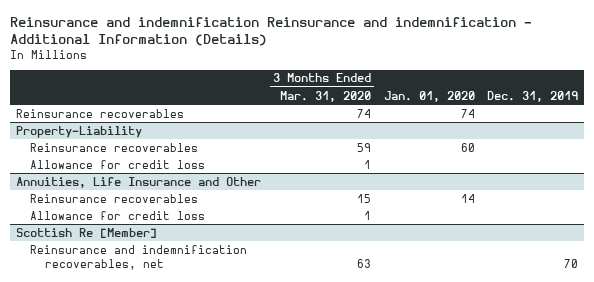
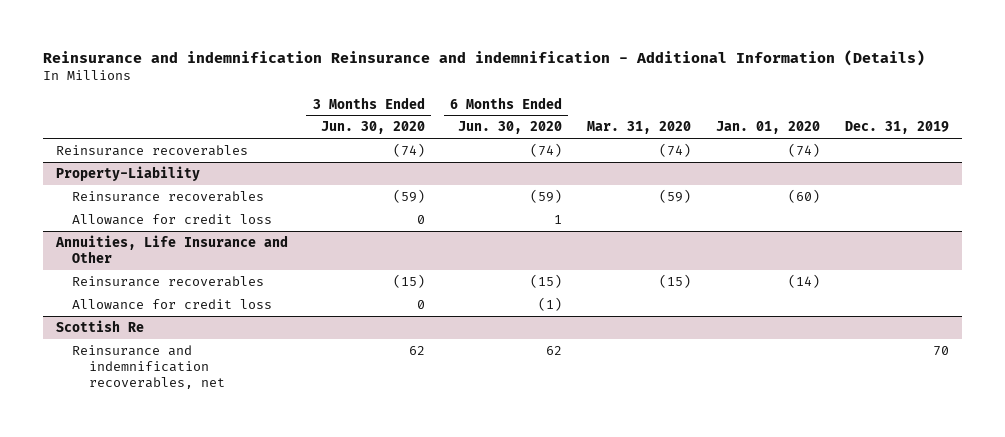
- | 3 Months Ended Mar. 31, 2020 | Jan. 01, 2020 | Dec. 31, 2019
+ | 3 Months Ended Jun. 30, 2020 | 6 Months Ended Jun. 30, 2020 | Mar. 31, 2020 | Jan. 01, 2020 | Dec. 31, 2019
- Reinsurance recoverables | 74 | 74 |
+ Reinsurance recoverables | (74) | (74) | (74) | (74) |
@ Property-Liability
- Reinsurance recoverables | 59 | 60 |
+ Reinsurance recoverables | (59) | (59) | (59) | (60) |
@ Annuities, Life Insurance and Other
- Reinsurance recoverables | 15 | 14 |
+ Reinsurance recoverables | (15) | (15) | (15) | (14) |
- Scottish Re [Member]
+ Scottish Re

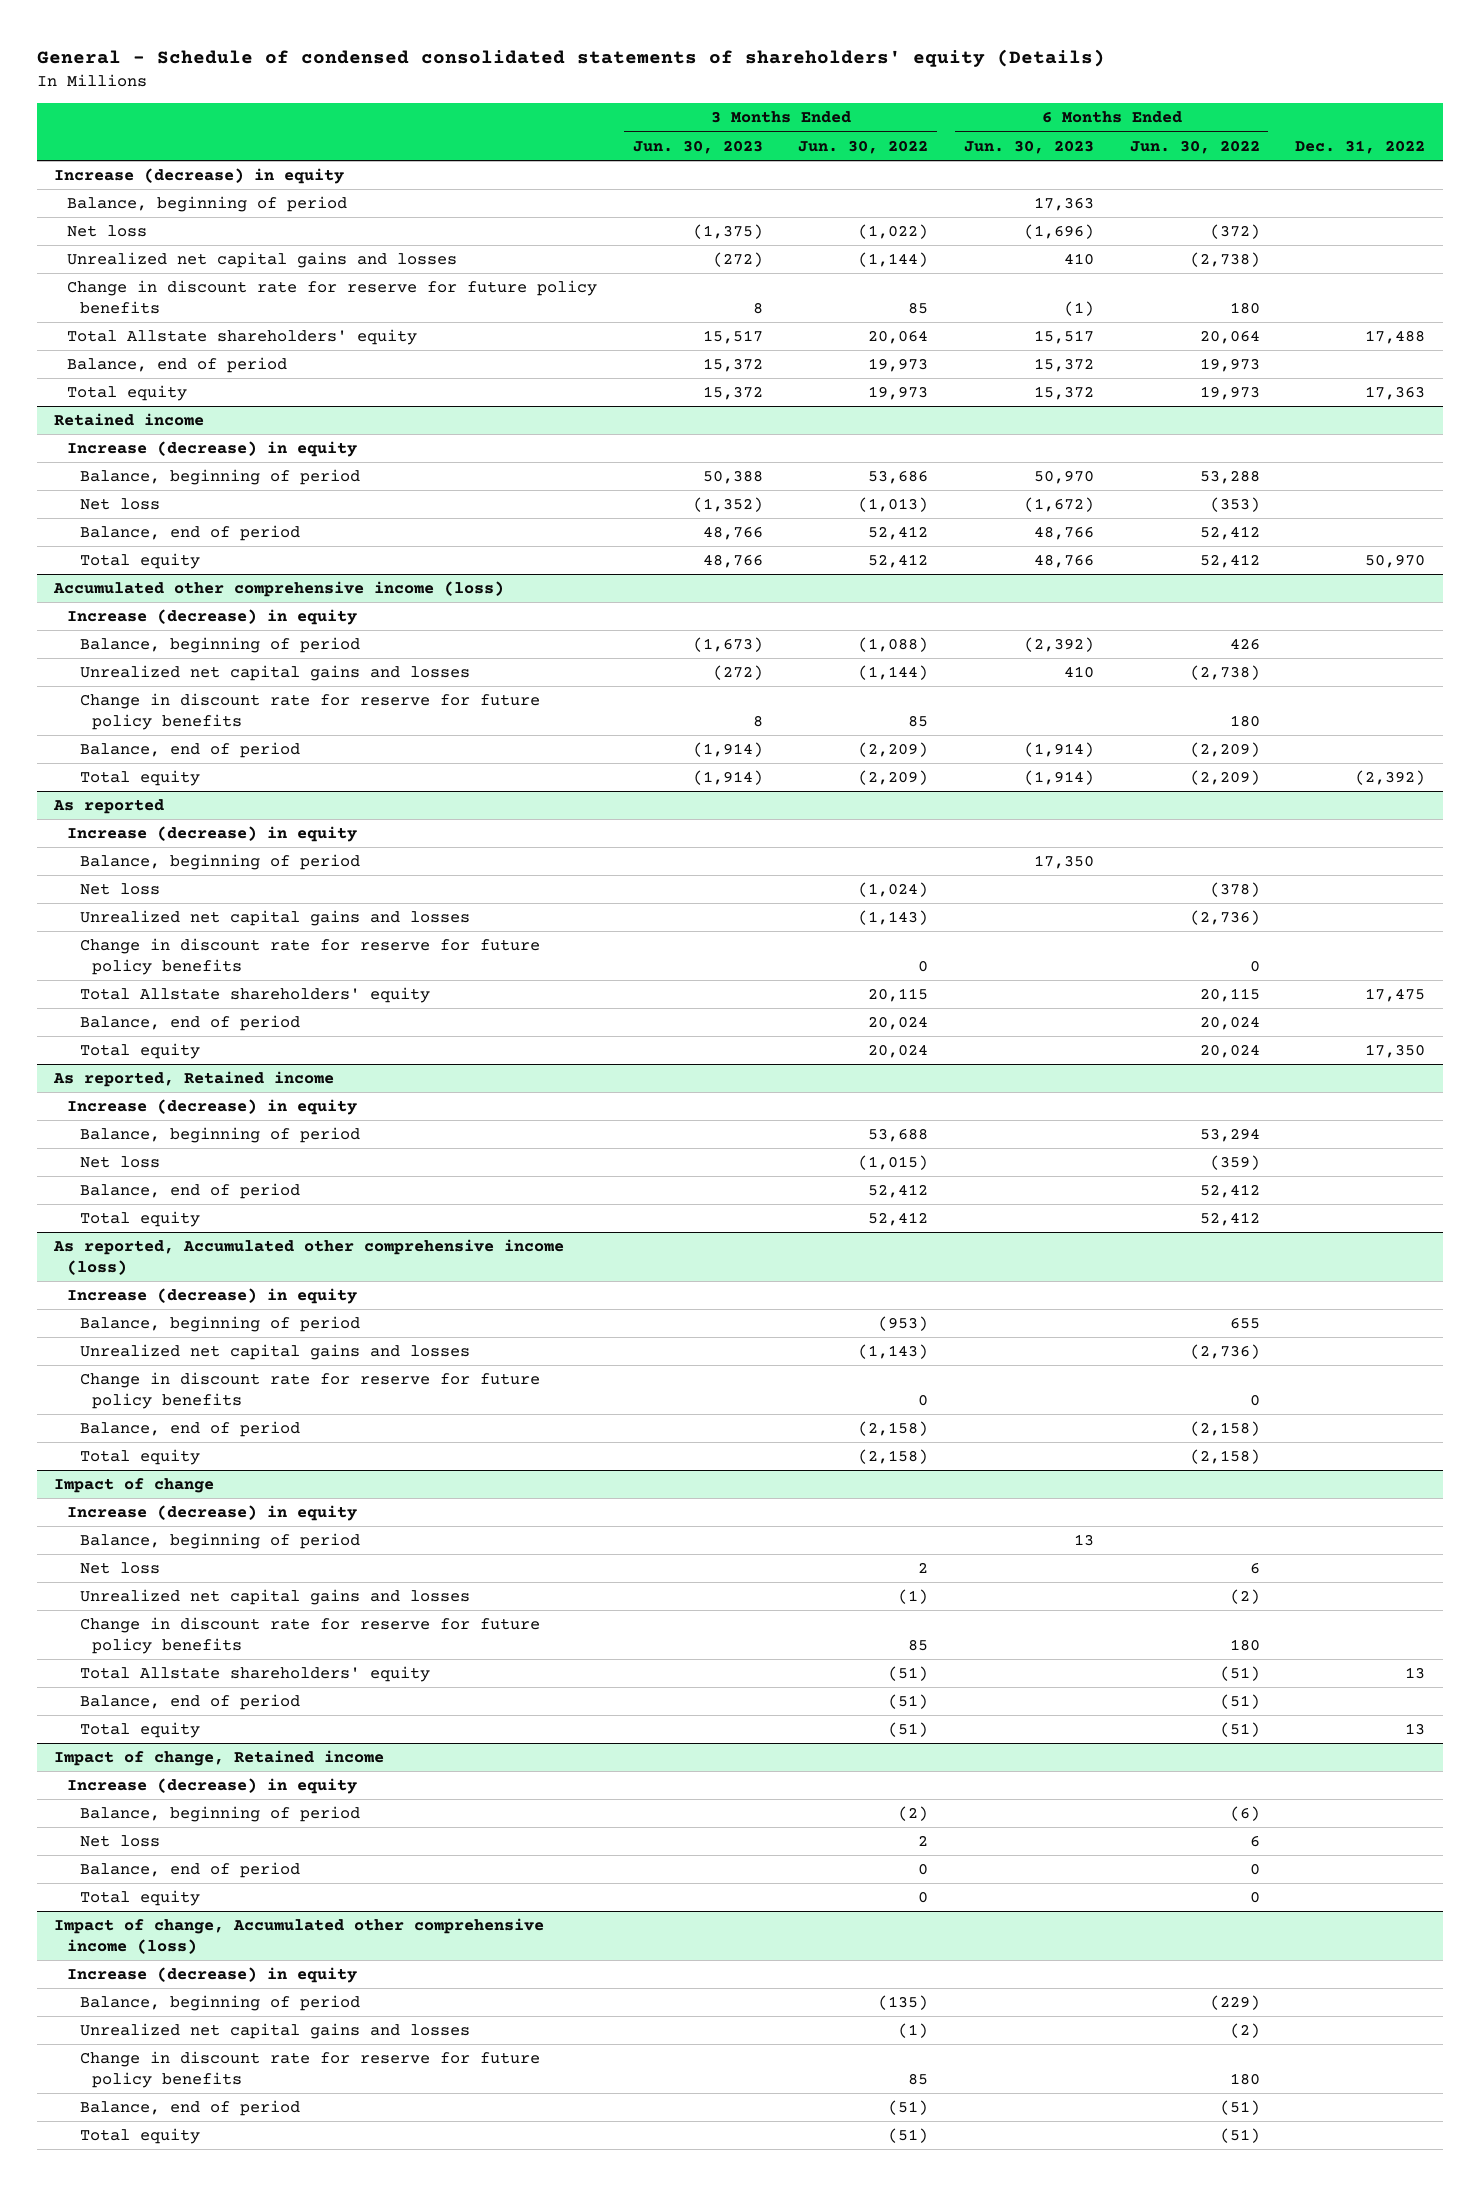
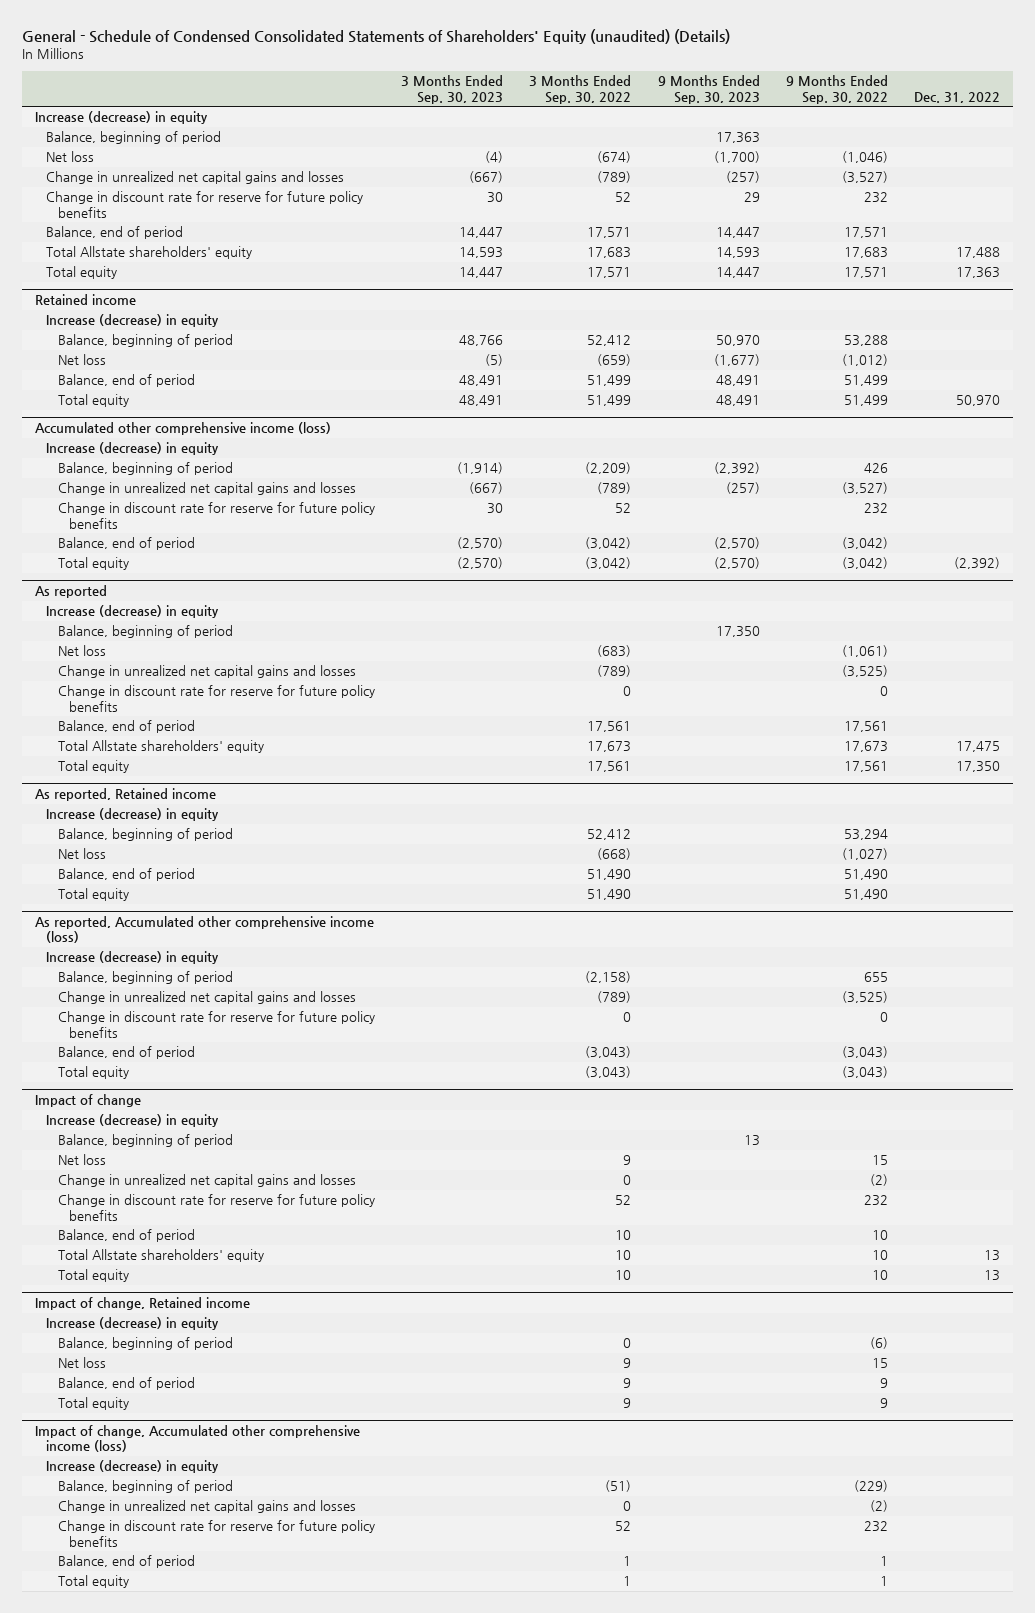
- General - Schedule of condensed consolidated statements of shareholders' equity (Details)
+ General - Schedule of Condensed Consolidated Statements of Shareholders' Equity (unaudited) (Details)
- | 3 Months Ended Jun. 30, 2023 | 3 Months Ended Jun. 30, 2022 | 6 Months Ended Jun. 30, 2023 | 6 Months Ended Jun. 30, 2022 | Dec. 31, 2022
+ | 3 Months Ended Sep. 30, 2023 | 3 Months Ended Sep. 30, 2022 | 9 Months Ended Sep. 30, 2023 | 9 Months Ended Sep. 30, 2022 | Dec. 31, 2022
- Unrealized net capital gains and losses | (272) | (1,144) | 410 | (2,738) |
+ Change in unrealized net capital gains and losses | (667) | (789) | (257) | (3,527) |
moved down: Total Allstate shareholders' equity | 14,593 | 17,683 | 14,593 | 17,683 | 17,488
@ Accumulated other comprehensive income (loss)
- Unrealized net capital gains and losses | (272) | (1,144) | 410 | (2,738) |
+ Change in unrealized net capital gains and losses | (667) | (789) | (257) | (3,527) |
@ As reported
- Unrealized net capital gains and losses | | (1,143) | | (2,736) |
+ Change in unrealized net capital gains and losses | | (789) | | (3,525) |
moved down: Total Allstate shareholders' equity | | 17,673 | | 17,673 | 17,475
@ As reported, Accumulated other comprehensive income (loss)
- Unrealized net capital gains and losses | | (1,143) | | (2,736) |
+ Change in unrealized net capital gains and losses | | (789) | | (3,525) |
@ Impact of change
- Unrealized net capital gains and losses | | (1) | | (2) |
+ Change in unrealized net capital gains and losses | | 0 | | (2) |
moved down: Total Allstate shareholders' equity | | 10 | | 10 | 13
@ Impact of change, Accumulated other comprehensive income (loss)
- Unrealized net capital gains and losses | | (1) | | (2) |
+ Change in unrealized net capital gains and losses | | 0 | | (2) |

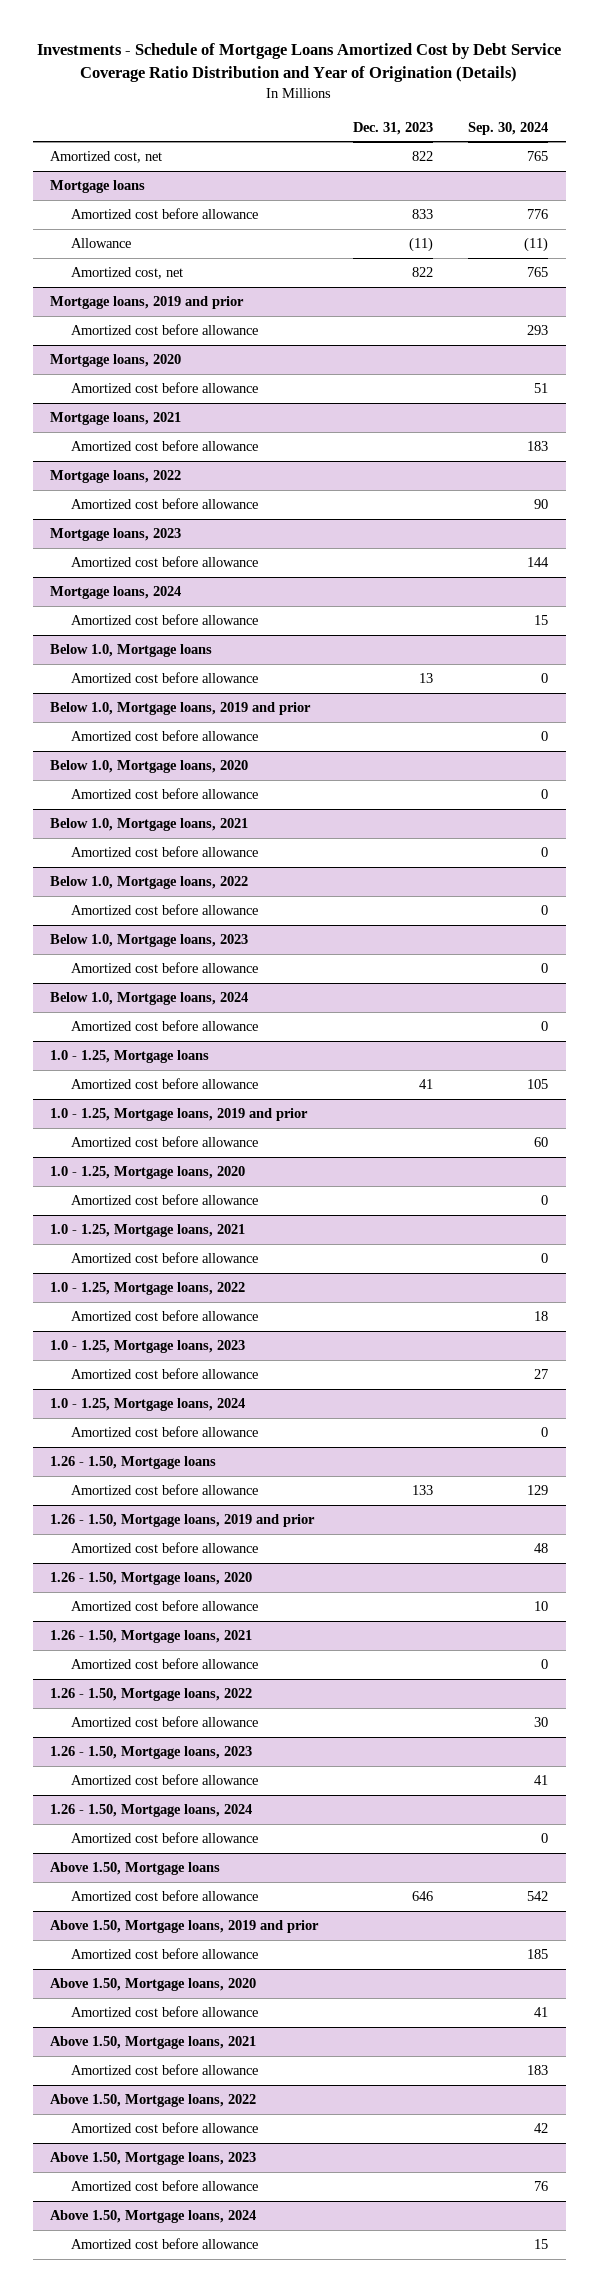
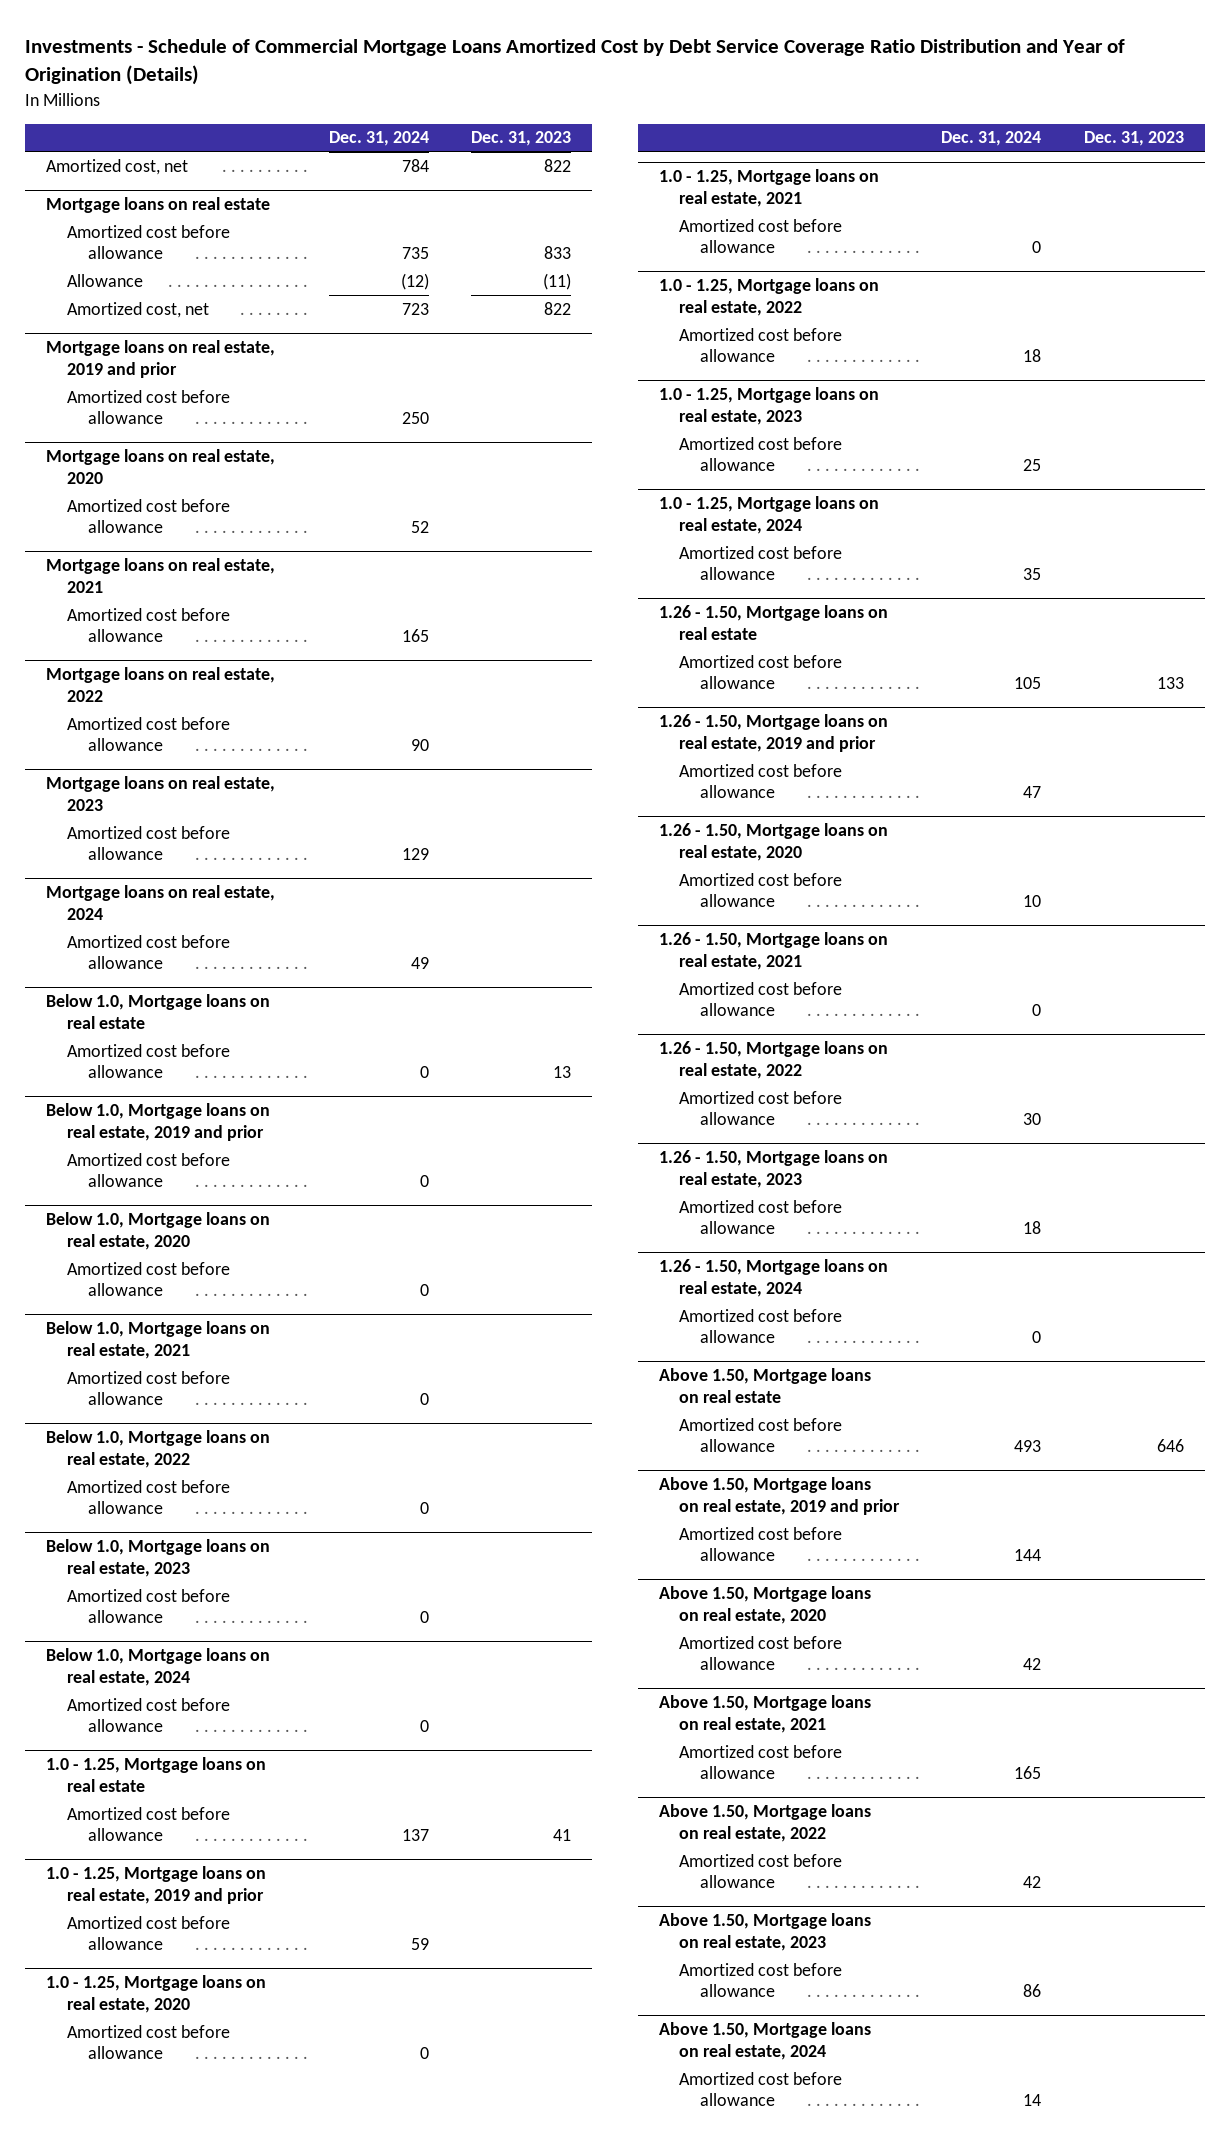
- Investments - Schedule of Mortgage Loans Amortized Cost by Debt Service Coverage Ratio Distribution and Year of Origination (Details)
+ Investments - Schedule of Commercial Mortgage Loans Amortized Cost by Debt Service Coverage Ratio Distribution and Year of Origination (Details)
- | Dec. 31, 2023 | Sep. 30, 2024
+ | Dec. 31, 2024 | Dec. 31, 2023
- Mortgage loans
+ Mortgage loans on real estate
- Mortgage loans, 2019 and prior
+ Mortgage loans on real estate, 2019 and prior
- Mortgage loans, 2020
+ Mortgage loans on real estate, 2020
- Mortgage loans, 2021
+ Mortgage loans on real estate, 2021
- Mortgage loans, 2022
+ Mortgage loans on real estate, 2022
- Mortgage loans, 2023
+ Mortgage loans on real estate, 2023
- Mortgage loans, 2024
+ Mortgage loans on real estate, 2024
- Below 1.0, Mortgage loans
+ Below 1.0, Mortgage loans on real estate
- Below 1.0, Mortgage loans, 2019 and prior
+ Below 1.0, Mortgage loans on real estate, 2019 and prior
- Below 1.0, Mortgage loans, 2020
+ Below 1.0, Mortgage loans on real estate, 2020
- Below 1.0, Mortgage loans, 2021
+ Below 1.0, Mortgage loans on real estate, 2021
- Below 1.0, Mortgage loans, 2022
+ Below 1.0, Mortgage loans on real estate, 2022
- Below 1.0, Mortgage loans, 2023
+ Below 1.0, Mortgage loans on real estate, 2023
- Below 1.0, Mortgage loans, 2024
+ Below 1.0, Mortgage loans on real estate, 2024
- 1.0 - 1.25, Mortgage loans
+ 1.0 - 1.25, Mortgage loans on real estate
- 1.0 - 1.25, Mortgage loans, 2019 and prior
+ 1.0 - 1.25, Mortgage loans on real estate, 2019 and prior
- 1.0 - 1.25, Mortgage loans, 2020
+ 1.0 - 1.25, Mortgage loans on real estate, 2020
- 1.0 - 1.25, Mortgage loans, 2021
+ 1.0 - 1.25, Mortgage loans on real estate, 2021
- 1.0 - 1.25, Mortgage loans, 2022
+ 1.0 - 1.25, Mortgage loans on real estate, 2022
- 1.0 - 1.25, Mortgage loans, 2023
+ 1.0 - 1.25, Mortgage loans on real estate, 2023
- 1.0 - 1.25, Mortgage loans, 2024
+ 1.0 - 1.25, Mortgage loans on real estate, 2024
- 1.26 - 1.50, Mortgage loans
+ 1.26 - 1.50, Mortgage loans on real estate
- 1.26 - 1.50, Mortgage loans, 2019 and prior
+ 1.26 - 1.50, Mortgage loans on real estate, 2019 and prior
- 1.26 - 1.50, Mortgage loans, 2020
+ 1.26 - 1.50, Mortgage loans on real estate, 2020
- 1.26 - 1.50, Mortgage loans, 2021
+ 1.26 - 1.50, Mortgage loans on real estate, 2021
- 1.26 - 1.50, Mortgage loans, 2022
+ 1.26 - 1.50, Mortgage loans on real estate, 2022
- 1.26 - 1.50, Mortgage loans, 2023
+ 1.26 - 1.50, Mortgage loans on real estate, 2023
- 1.26 - 1.50, Mortgage loans, 2024
+ 1.26 - 1.50, Mortgage loans on real estate, 2024
- Above 1.50, Mortgage loans
+ Above 1.50, Mortgage loans on real estate
- Above 1.50, Mortgage loans, 2019 and prior
+ Above 1.50, Mortgage loans on real estate, 2019 and prior
- Above 1.50, Mortgage loans, 2020
+ Above 1.50, Mortgage loans on real estate, 2020
- Above 1.50, Mortgage loans, 2021
+ Above 1.50, Mortgage loans on real estate, 2021
- Above 1.50, Mortgage loans, 2022
+ Above 1.50, Mortgage loans on real estate, 2022
- Above 1.50, Mortgage loans, 2023
+ Above 1.50, Mortgage loans on real estate, 2023
- Above 1.50, Mortgage loans, 2024
+ Above 1.50, Mortgage loans on real estate, 2024

